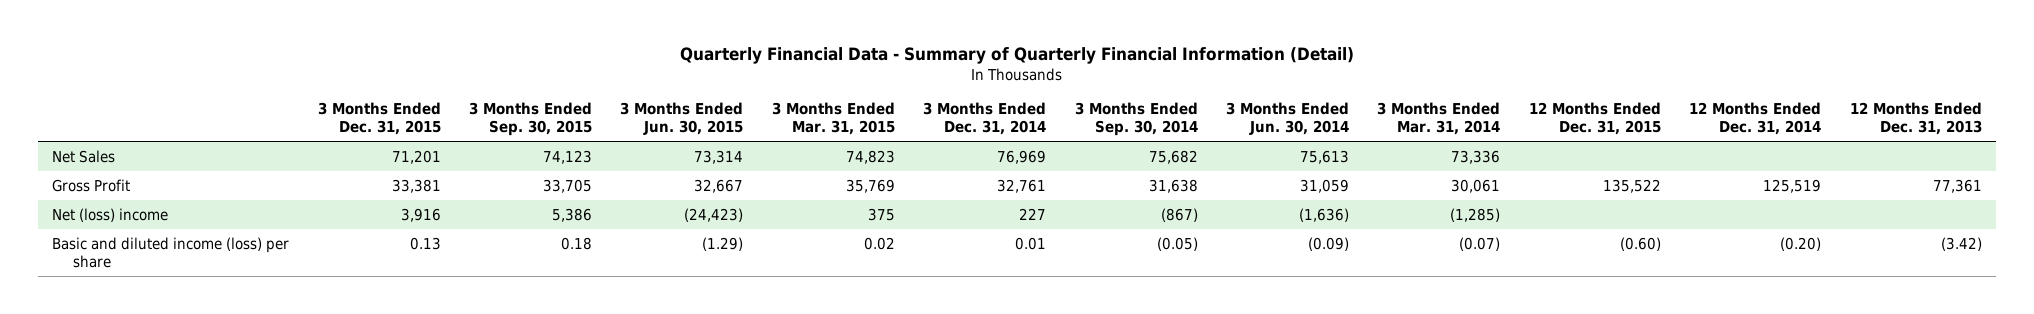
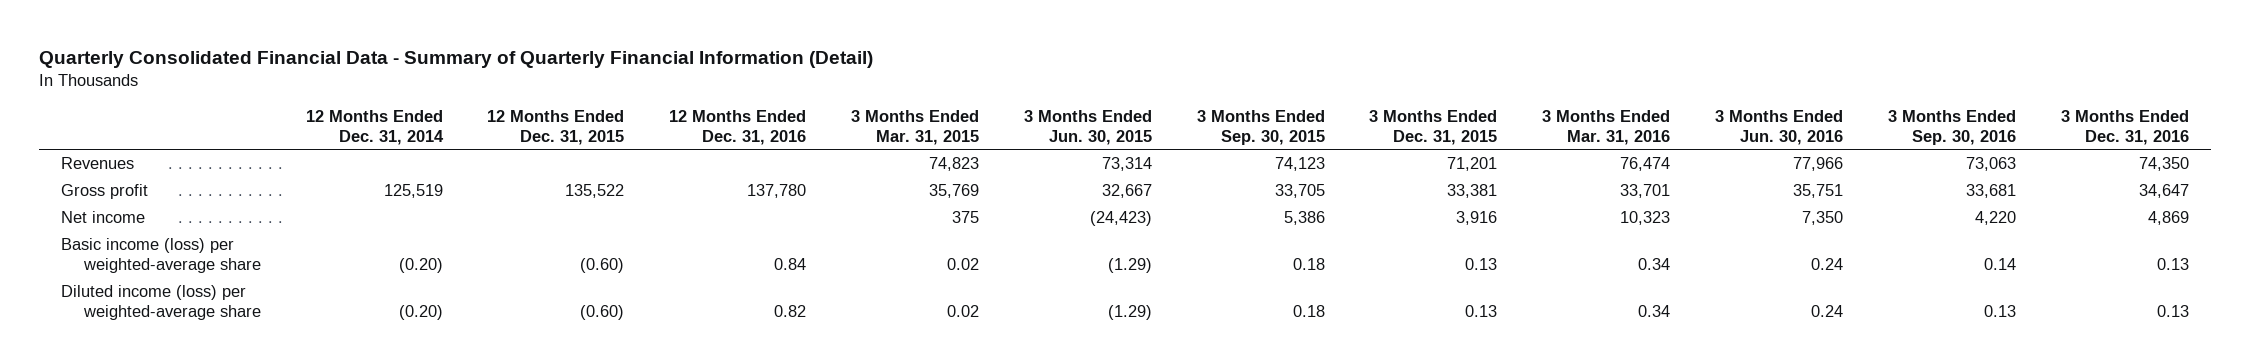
- Quarterly Financial Data - Summary of Quarterly Financial Information (Detail)
+ Quarterly Consolidated Financial Data - Summary of Quarterly Financial Information (Detail)
- | 3 Months Ended Dec. 31, 2015 | 3 Months Ended Sep. 30, 2015 | 3 Months Ended Jun. 30, 2015 | 3 Months Ended Mar. 31, 2015 | 3 Months Ended Dec. 31, 2014 | 3 Months Ended Sep. 30, 2014 | 3 Months Ended Jun. 30, 2014 | 3 Months Ended Mar. 31, 2014 | 12 Months Ended Dec. 31, 2015 | 12 Months Ended Dec. 31, 2014 | 12 Months Ended Dec. 31, 2013
+ | 12 Months Ended Dec. 31, 2014 | 12 Months Ended Dec. 31, 2015 | 12 Months Ended Dec. 31, 2016 | 3 Months Ended Mar. 31, 2015 | 3 Months Ended Jun. 30, 2015 | 3 Months Ended Sep. 30, 2015 | 3 Months Ended Dec. 31, 2015 | 3 Months Ended Mar. 31, 2016 | 3 Months Ended Jun. 30, 2016 | 3 Months Ended Sep. 30, 2016 | 3 Months Ended Dec. 31, 2016
- Net Sales | 71,201 | 74,123 | 73,314 | 74,823 | 76,969 | 75,682 | 75,613 | 73,336 | | |
- Gross Profit | 33,381 | 33,705 | 32,667 | 35,769 | 32,761 | 31,638 | 31,059 | 30,061 | 135,522 | 125,519 | 77,361
- Net (loss) income | 3,916 | 5,386 | (24,423) | 375 | 227 | (867) | (1,636) | (1,285) | | |
- Basic and diluted income (loss) per share | 0.13 | 0.18 | (1.29) | 0.02 | 0.01 | (0.05) | (0.09) | (0.07) | (0.60) | (0.20) | (3.42)
+ Revenues | | | | 74,823 | 73,314 | 74,123 | 71,201 | 76,474 | 77,966 | 73,063 | 74,350
+ Gross profit | 125,519 | 135,522 | 137,780 | 35,769 | 32,667 | 33,705 | 33,381 | 33,701 | 35,751 | 33,681 | 34,647
+ Net income | | | | 375 | (24,423) | 5,386 | 3,916 | 10,323 | 7,350 | 4,220 | 4,869
+ Basic income (loss) per weighted-average share | (0.20) | (0.60) | 0.84 | 0.02 | (1.29) | 0.18 | 0.13 | 0.34 | 0.24 | 0.14 | 0.13
+ Diluted income (loss) per weighted-average share | (0.20) | (0.60) | 0.82 | 0.02 | (1.29) | 0.18 | 0.13 | 0.34 | 0.24 | 0.13 | 0.13

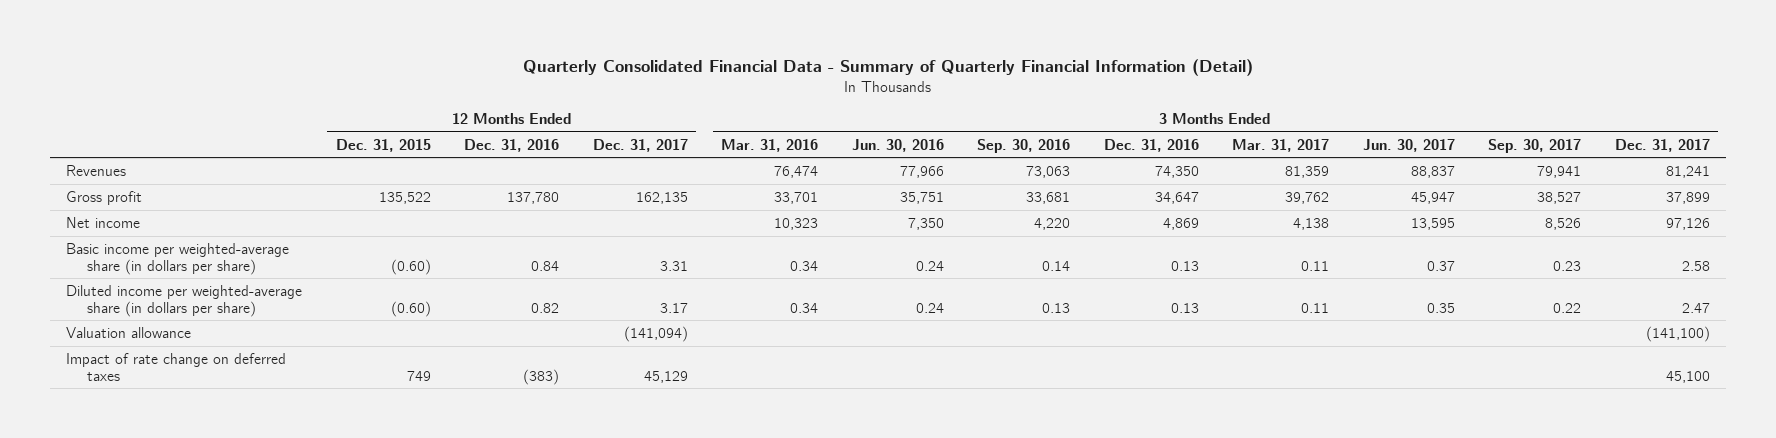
- | 12 Months Ended Dec. 31, 2014 | 12 Months Ended Dec. 31, 2015 | 12 Months Ended Dec. 31, 2016 | 3 Months Ended Mar. 31, 2015 | 3 Months Ended Jun. 30, 2015 | 3 Months Ended Sep. 30, 2015 | 3 Months Ended Dec. 31, 2015 | 3 Months Ended Mar. 31, 2016 | 3 Months Ended Jun. 30, 2016 | 3 Months Ended Sep. 30, 2016 | 3 Months Ended Dec. 31, 2016
+ | 12 Months Ended Dec. 31, 2015 | 12 Months Ended Dec. 31, 2016 | 12 Months Ended Dec. 31, 2017 | 3 Months Ended Mar. 31, 2016 | 3 Months Ended Jun. 30, 2016 | 3 Months Ended Sep. 30, 2016 | 3 Months Ended Dec. 31, 2016 | 3 Months Ended Mar. 31, 2017 | 3 Months Ended Jun. 30, 2017 | 3 Months Ended Sep. 30, 2017 | 3 Months Ended Dec. 31, 2017
- Basic income (loss) per weighted-average share | (0.20) | (0.60) | 0.84 | 0.02 | (1.29) | 0.18 | 0.13 | 0.34 | 0.24 | 0.14 | 0.13
- Diluted income (loss) per weighted-average share | (0.20) | (0.60) | 0.82 | 0.02 | (1.29) | 0.18 | 0.13 | 0.34 | 0.24 | 0.13 | 0.13
+ Basic income per weighted-average share (in dollars per share) | (0.60) | 0.84 | 3.31 | 0.34 | 0.24 | 0.14 | 0.13 | 0.11 | 0.37 | 0.23 | 2.58
+ Diluted income per weighted-average share (in dollars per share) | (0.60) | 0.82 | 3.17 | 0.34 | 0.24 | 0.13 | 0.13 | 0.11 | 0.35 | 0.22 | 2.47
+ Valuation allowance | | | (141,094) | | | | | | | | (141,100)
+ Impact of rate change on deferred taxes | 749 | (383) | 45,129 | | | | | | | | 45,100

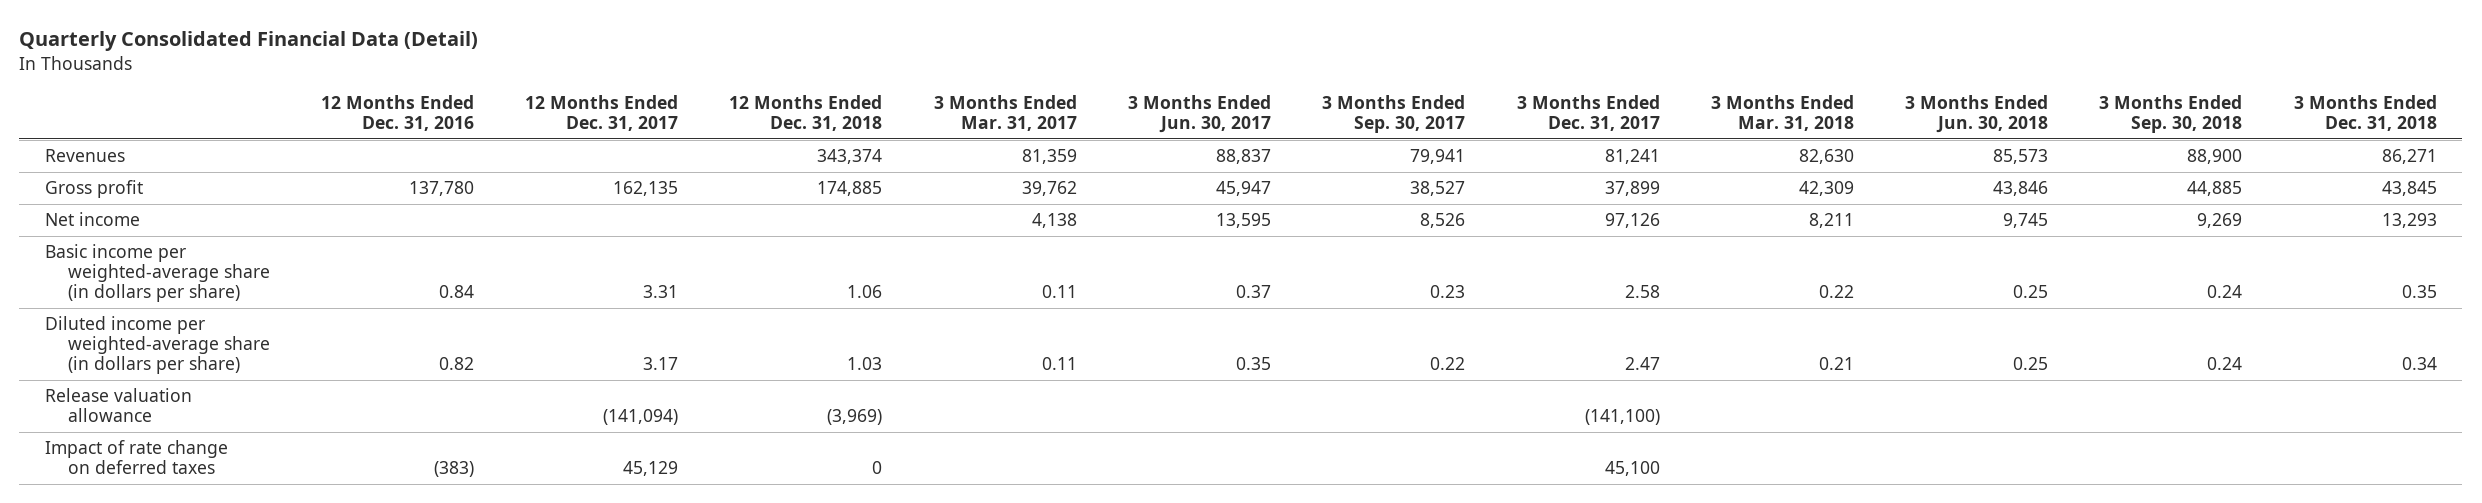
- Quarterly Consolidated Financial Data - Summary of Quarterly Financial Information (Detail)
+ Quarterly Consolidated Financial Data (Detail)
- | 12 Months Ended Dec. 31, 2015 | 12 Months Ended Dec. 31, 2016 | 12 Months Ended Dec. 31, 2017 | 3 Months Ended Mar. 31, 2016 | 3 Months Ended Jun. 30, 2016 | 3 Months Ended Sep. 30, 2016 | 3 Months Ended Dec. 31, 2016 | 3 Months Ended Mar. 31, 2017 | 3 Months Ended Jun. 30, 2017 | 3 Months Ended Sep. 30, 2017 | 3 Months Ended Dec. 31, 2017
+ | 12 Months Ended Dec. 31, 2016 | 12 Months Ended Dec. 31, 2017 | 12 Months Ended Dec. 31, 2018 | 3 Months Ended Mar. 31, 2017 | 3 Months Ended Jun. 30, 2017 | 3 Months Ended Sep. 30, 2017 | 3 Months Ended Dec. 31, 2017 | 3 Months Ended Mar. 31, 2018 | 3 Months Ended Jun. 30, 2018 | 3 Months Ended Sep. 30, 2018 | 3 Months Ended Dec. 31, 2018
- Valuation allowance | | | (141,094) | | | | | | | | (141,100)
+ Release valuation allowance | | (141,094) | (3,969) | | | | (141,100) | | | |

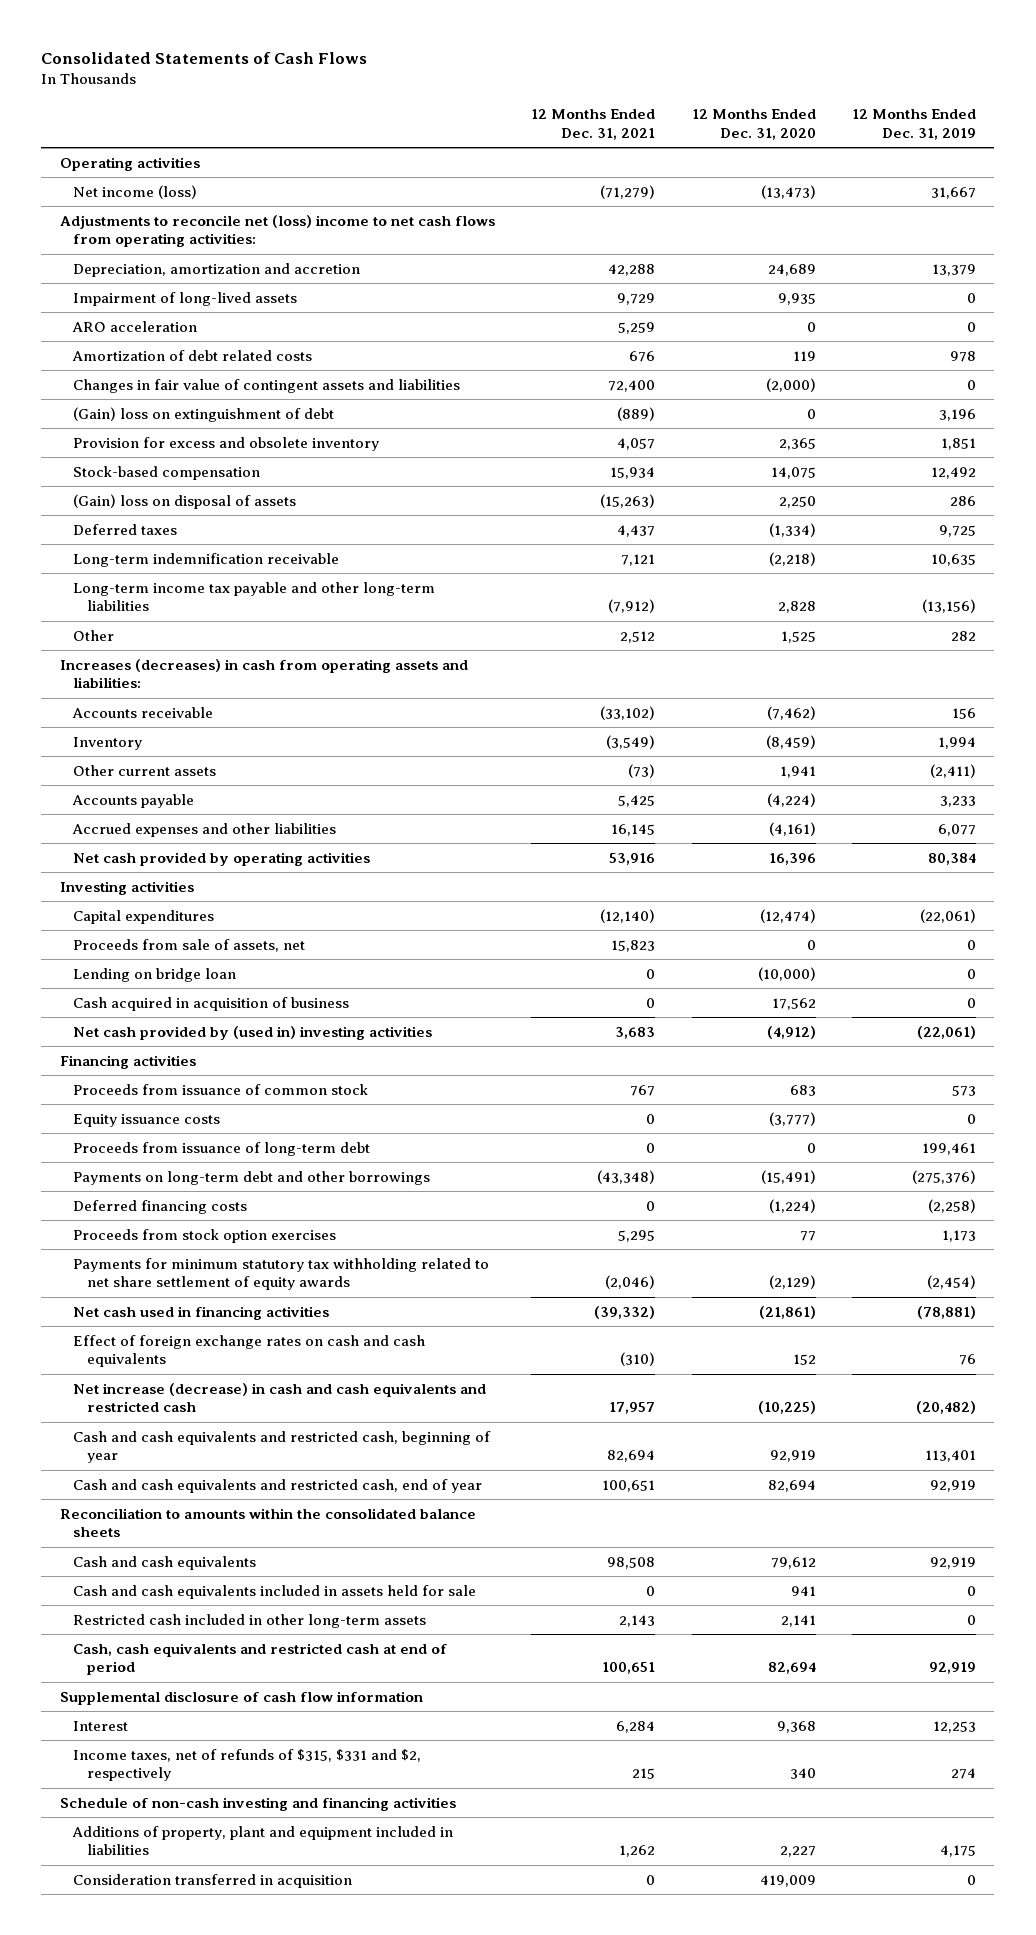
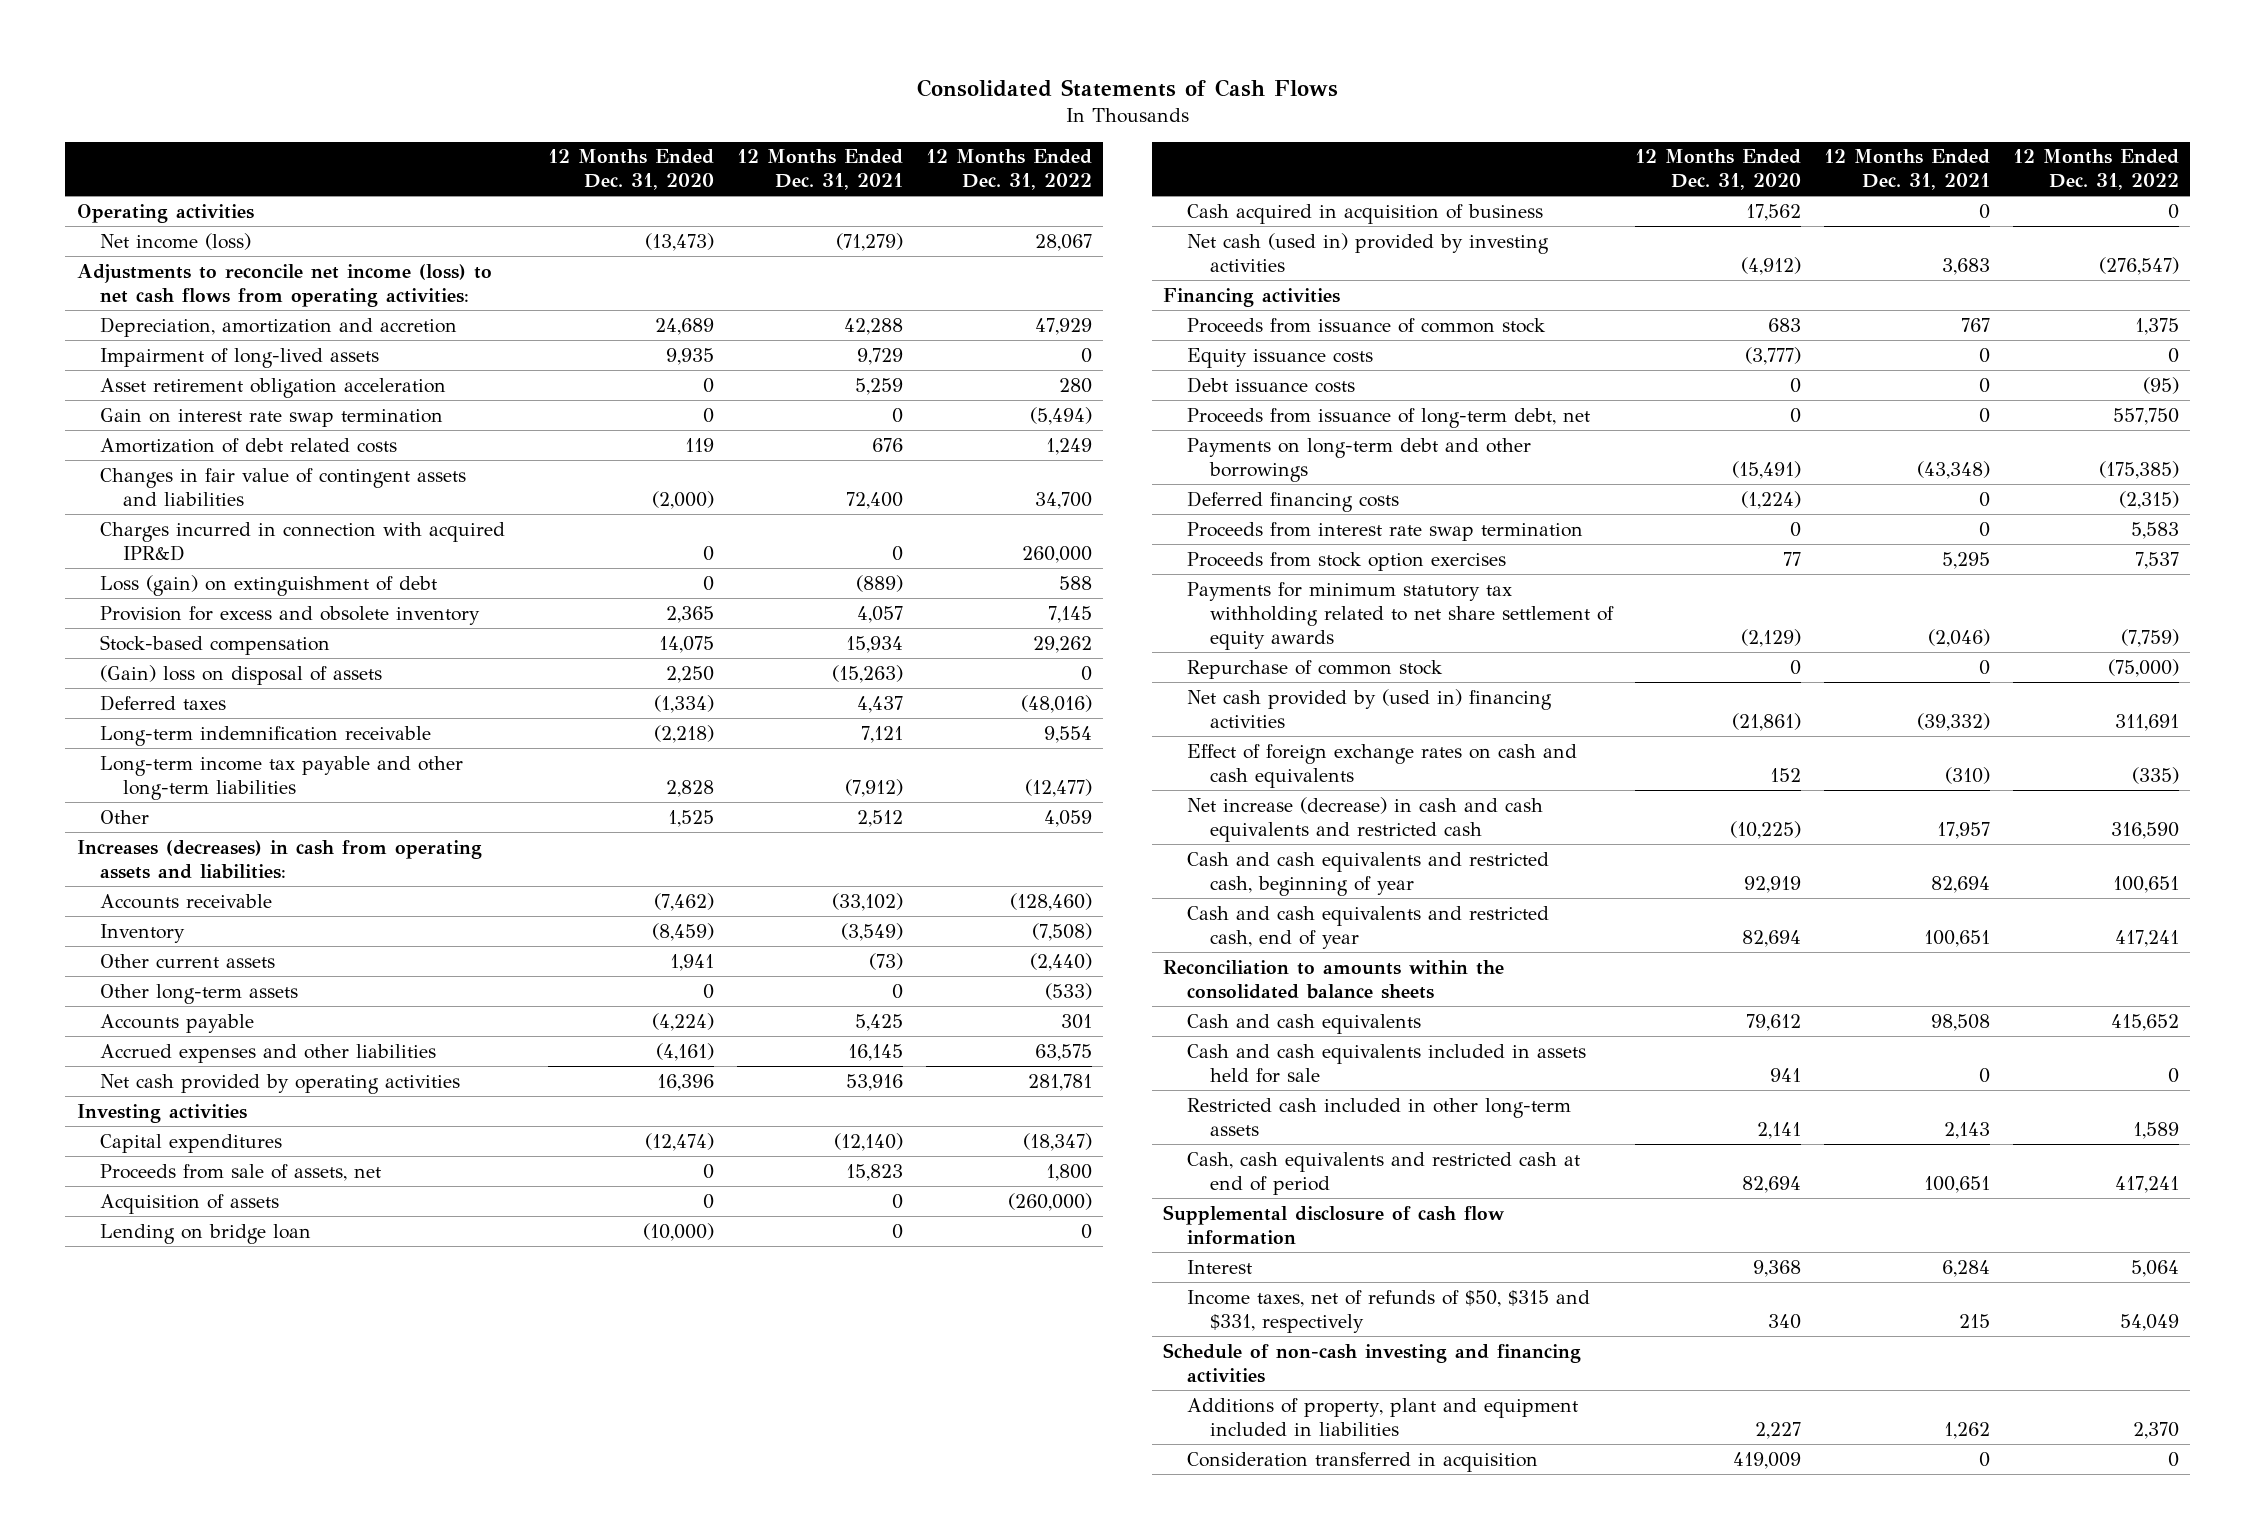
- | 12 Months Ended Dec. 31, 2021 | 12 Months Ended Dec. 31, 2020 | 12 Months Ended Dec. 31, 2019
+ | 12 Months Ended Dec. 31, 2020 | 12 Months Ended Dec. 31, 2021 | 12 Months Ended Dec. 31, 2022
- Adjustments to reconcile net (loss) income to net cash flows from operating activities:
+ Adjustments to reconcile net income (loss) to net cash flows from operating activities:
- ARO acceleration | 5,259 | 0 | 0
+ Asset retirement obligation acceleration | 0 | 5,259 | 280
+ Gain on interest rate swap termination | 0 | 0 | (5,494)
- (Gain) loss on extinguishment of debt | (889) | 0 | 3,196
+ Charges incurred in connection with acquired IPR&D | 0 | 0 | 260,000
+ Loss (gain) on extinguishment of debt | 0 | (889) | 588
+ Other long-term assets | 0 | 0 | (533)
+ Acquisition of assets | 0 | 0 | (260,000)
- Net cash provided by (used in) investing activities | 3,683 | (4,912) | (22,061)
+ Net cash (used in) provided by investing activities | (4,912) | 3,683 | (276,547)
- Proceeds from issuance of long-term debt | 0 | 0 | 199,461
+ Debt issuance costs | 0 | 0 | (95)
+ Proceeds from issuance of long-term debt, net | 0 | 0 | 557,750
+ Proceeds from interest rate swap termination | 0 | 0 | 5,583
- Net cash used in financing activities | (39,332) | (21,861) | (78,881)
+ Repurchase of common stock | 0 | 0 | (75,000)
+ Net cash provided by (used in) financing activities | (21,861) | (39,332) | 311,691
- Income taxes, net of refunds of $315, $331 and $2, respectively | 215 | 340 | 274
+ Income taxes, net of refunds of $50, $315 and $331, respectively | 340 | 215 | 54,049

